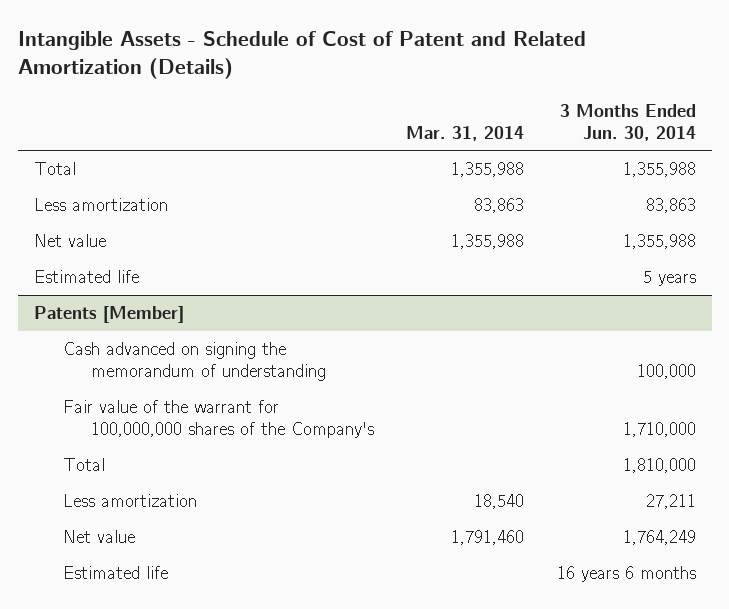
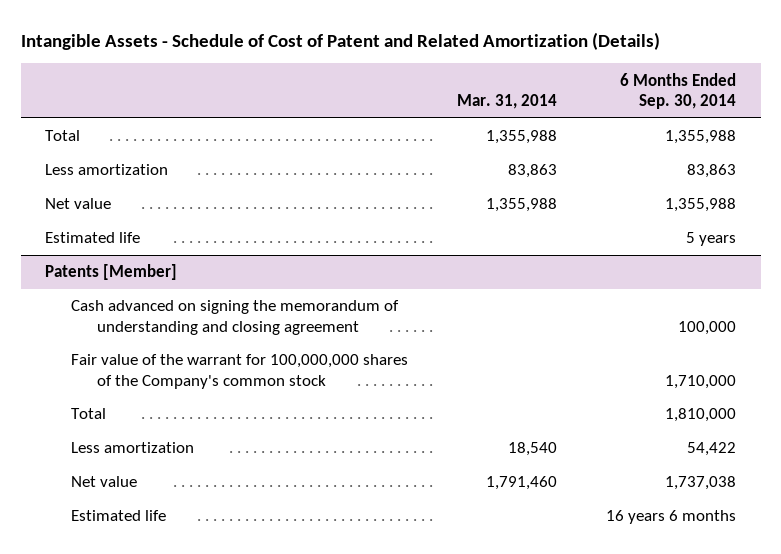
- | Mar. 31, 2014 | 3 Months Ended Jun. 30, 2014
+ | Mar. 31, 2014 | 6 Months Ended Sep. 30, 2014
@ Patents [Member]
- Cash advanced on signing the memorandum of understanding | | 100,000
- Fair value of the warrant for 100,000,000 shares of the Company's | | 1,710,000
+ Cash advanced on signing the memorandum of understanding and closing agreement | | 100,000
+ Fair value of the warrant for 100,000,000 shares of the Company's common stock | | 1,710,000

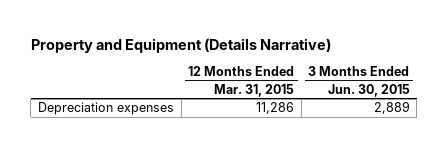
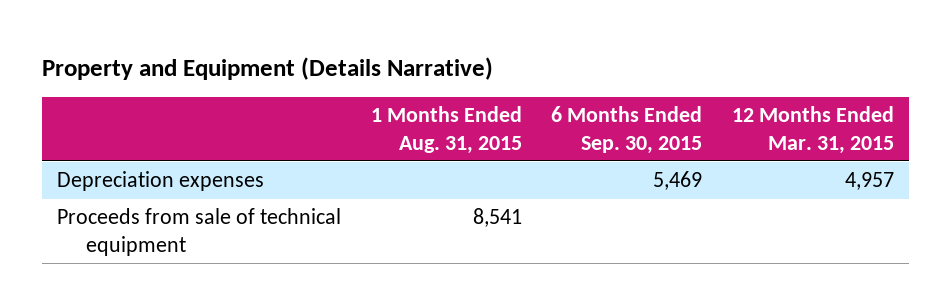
- | 12 Months Ended Mar. 31, 2015 | 3 Months Ended Jun. 30, 2015
+ | 1 Months Ended Aug. 31, 2015 | 6 Months Ended Sep. 30, 2015 | 12 Months Ended Mar. 31, 2015
- Depreciation expenses | 11,286 | 2,889
+ Depreciation expenses | | 5,469 | 4,957
+ Proceeds from sale of technical equipment | 8,541 | |

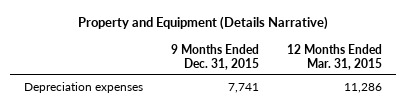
- | 1 Months Ended Aug. 31, 2015 | 6 Months Ended Sep. 30, 2015 | 12 Months Ended Mar. 31, 2015
+ | 9 Months Ended Dec. 31, 2015 | 12 Months Ended Mar. 31, 2015
- Depreciation expenses | | 5,469 | 4,957
- Proceeds from sale of technical equipment | 8,541 | |
+ Depreciation expenses | 7,741 | 11,286

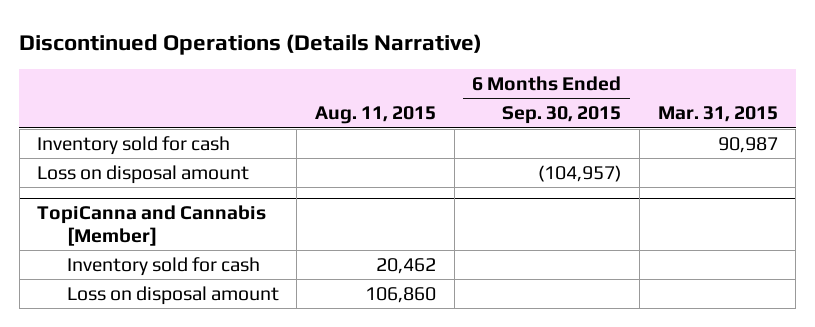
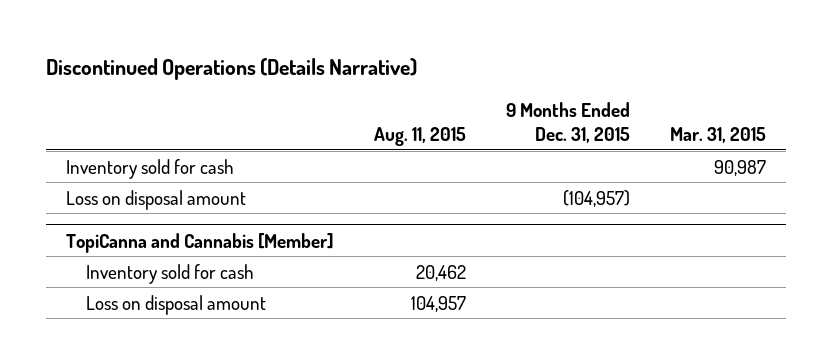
- | Aug. 11, 2015 | 6 Months Ended Sep. 30, 2015 | Mar. 31, 2015
+ | Aug. 11, 2015 | 9 Months Ended Dec. 31, 2015 | Mar. 31, 2015
@ TopiCanna and Cannabis [Member]
- Loss on disposal amount | 106,860 | |
+ Loss on disposal amount | 104,957 | |

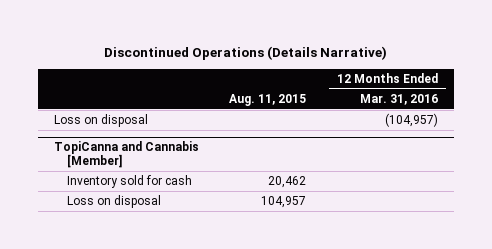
- | Aug. 11, 2015 | 9 Months Ended Dec. 31, 2015 | Mar. 31, 2015
+ | Aug. 11, 2015 | 12 Months Ended Mar. 31, 2016
- Inventory sold for cash | | | 90,987
- Loss on disposal amount | | (104,957) |
+ Loss on disposal | | (104,957)
@ TopiCanna and Cannabis [Member]
- Loss on disposal amount | 104,957 | |
+ Loss on disposal | 104,957 |

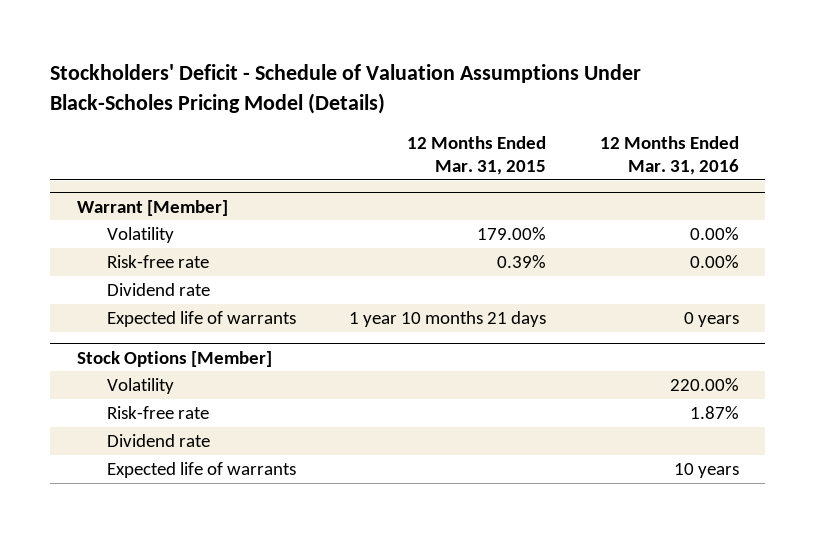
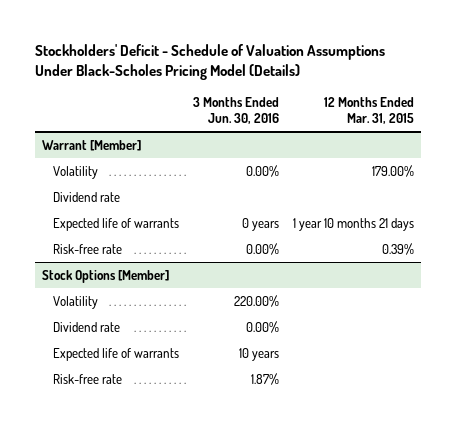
- | 12 Months Ended Mar. 31, 2015 | 12 Months Ended Mar. 31, 2016
+ | 3 Months Ended Jun. 30, 2016 | 12 Months Ended Mar. 31, 2015
@ Warrant [Member]
moved down: Risk-free rate | 0.00% | 0.39%
@ Stock Options [Member]
moved down: Risk-free rate | 1.87% |

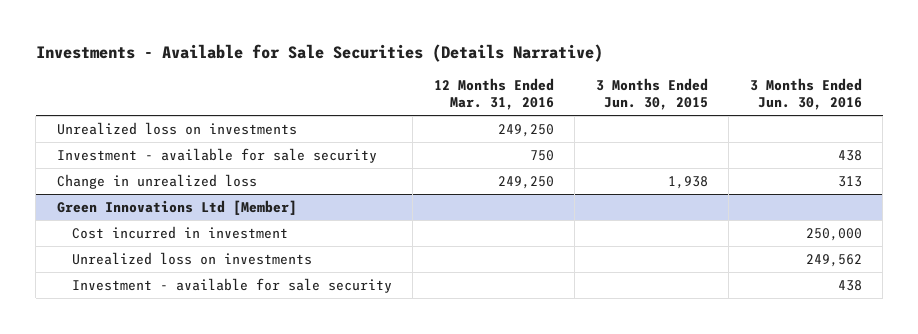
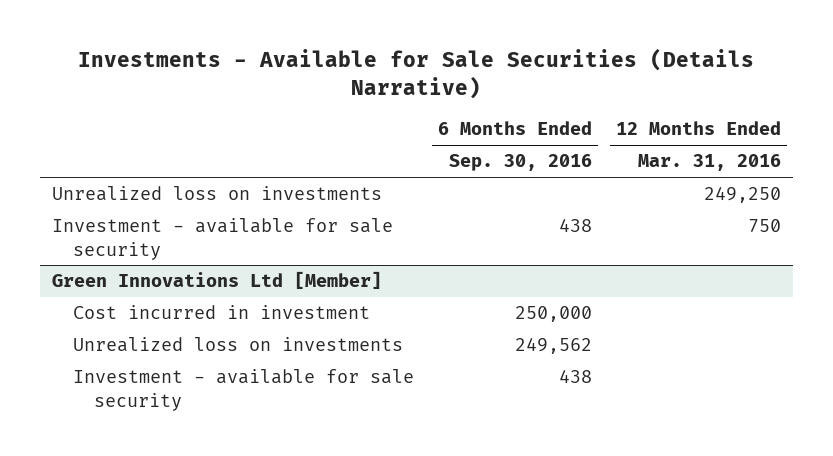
- | 12 Months Ended Mar. 31, 2016 | 3 Months Ended Jun. 30, 2015 | 3 Months Ended Jun. 30, 2016
+ | 6 Months Ended Sep. 30, 2016 | 12 Months Ended Mar. 31, 2016
- Change in unrealized loss | 249,250 | 1,938 | 313

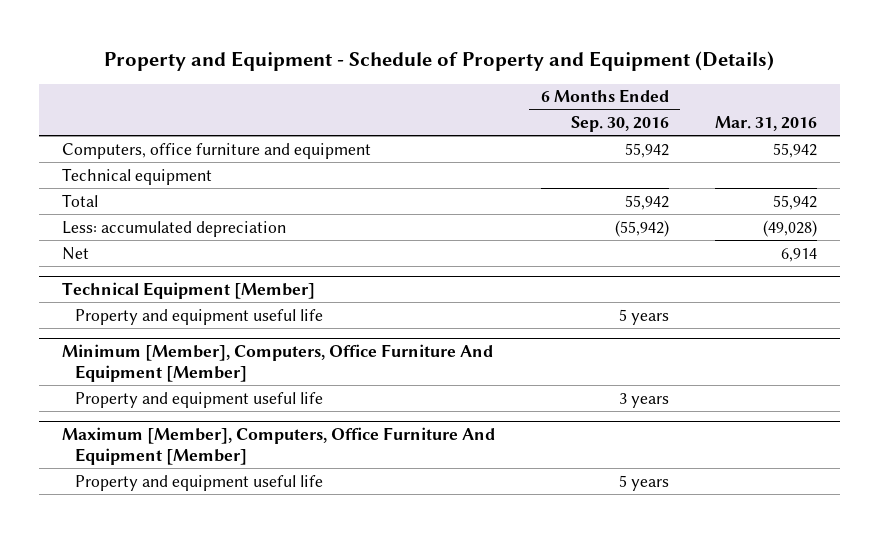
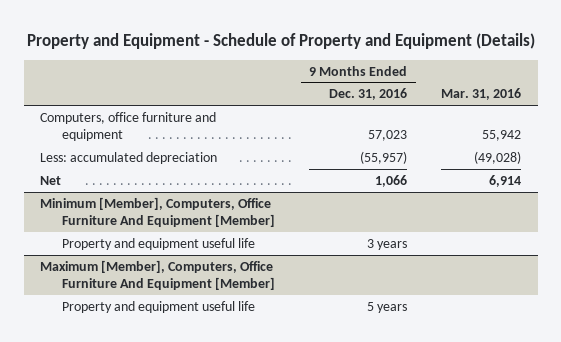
- | 6 Months Ended Sep. 30, 2016 | Mar. 31, 2016
+ | 9 Months Ended Dec. 31, 2016 | Mar. 31, 2016
- Technical equipment
- Total | 55,942 | 55,942
- Technical Equipment [Member]
- Property and equipment useful life | 5 years |

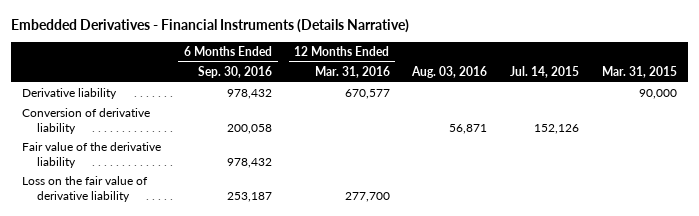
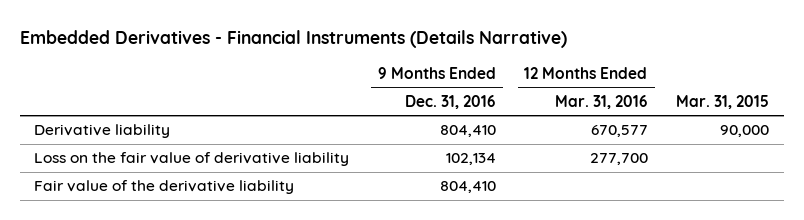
- | 6 Months Ended Sep. 30, 2016 | 12 Months Ended Mar. 31, 2016 | Aug. 03, 2016 | Jul. 14, 2015 | Mar. 31, 2015
+ | 9 Months Ended Dec. 31, 2016 | 12 Months Ended Mar. 31, 2016 | Mar. 31, 2015
- Conversion of derivative liability | 200,058 | | 56,871 | 152,126 |
moved down: Fair value of the derivative liability | 804,410 | |

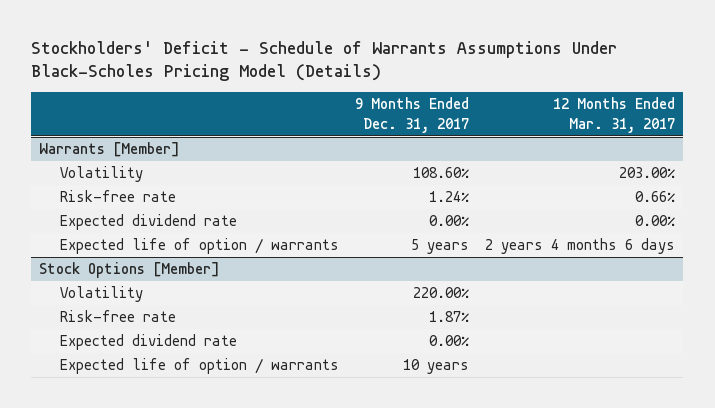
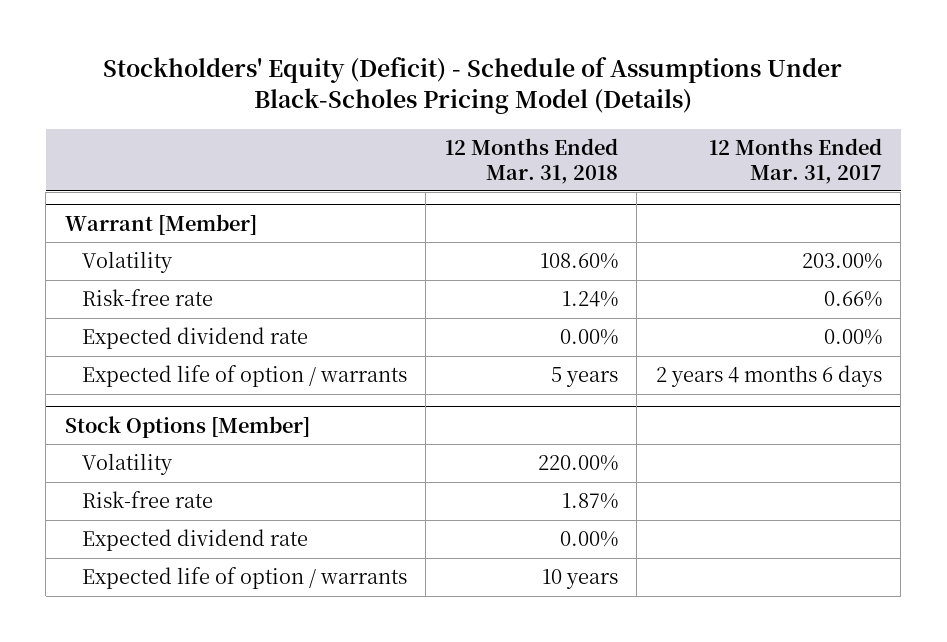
- Stockholders' Deficit - Schedule of Warrants Assumptions Under Black-Scholes Pricing Model (Details)
+ Stockholders' Equity (Deficit) - Schedule of Assumptions Under Black-Scholes Pricing Model (Details)
- | 9 Months Ended Dec. 31, 2017 | 12 Months Ended Mar. 31, 2017
+ | 12 Months Ended Mar. 31, 2018 | 12 Months Ended Mar. 31, 2017
- Warrants [Member]
+ Warrant [Member]

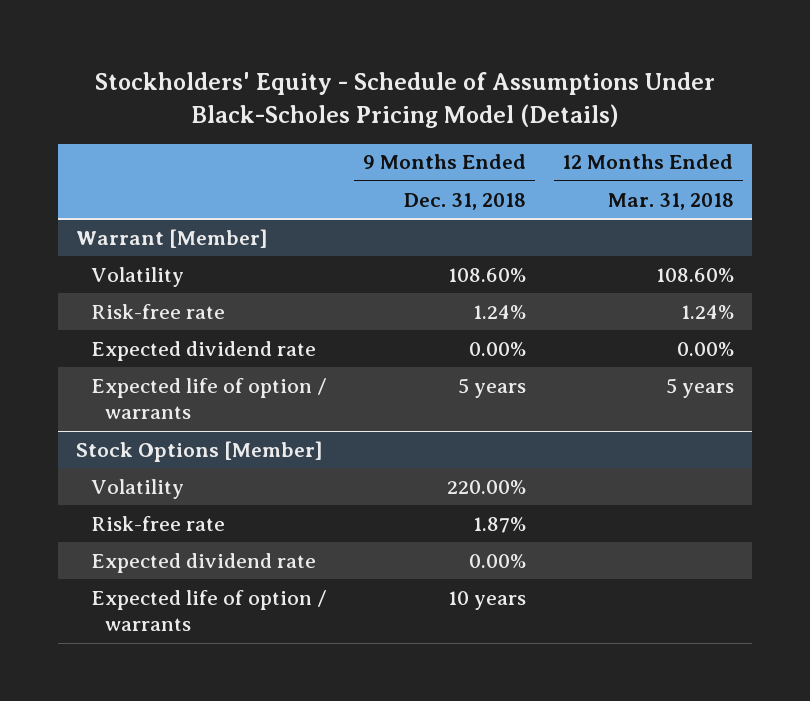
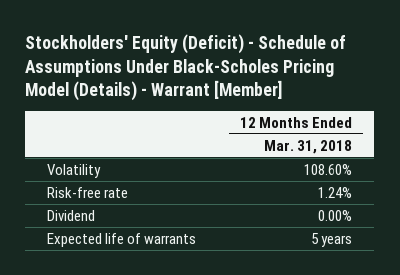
- Stockholders' Equity - Schedule of Assumptions Under Black-Scholes Pricing Model (Details)
+ Stockholders' Equity (Deficit) - Schedule of Assumptions Under Black-Scholes Pricing Model (Details) - Warrant [Member]
- | 9 Months Ended Dec. 31, 2018 | 12 Months Ended Mar. 31, 2018
+ | 12 Months Ended Mar. 31, 2018
- Warrant [Member]
- Expected dividend rate | 0.00% | 0.00%
- Expected life of option / warrants | 5 years | 5 years
- Stock Options [Member]
- Volatility | 220.00% |
- Risk-free rate | 1.87% |
- Expected dividend rate | 0.00% |
- Expected life of option / warrants | 10 years |
+ Dividend | 0.00%
+ Expected life of warrants | 5 years

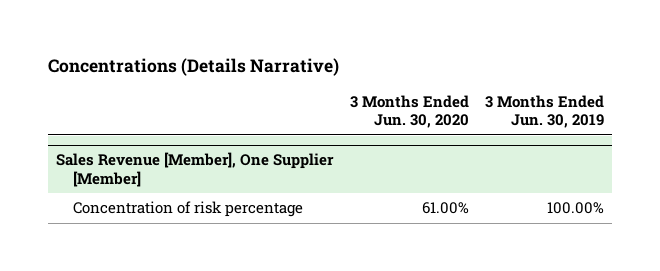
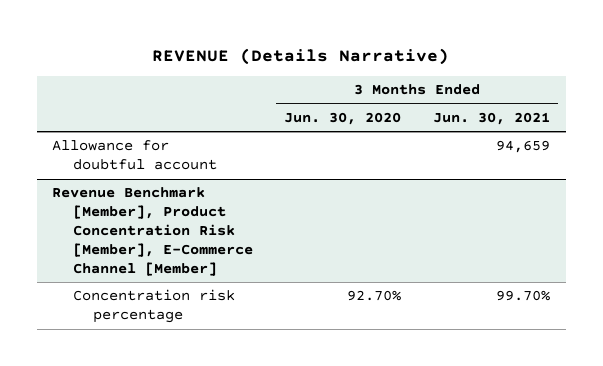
- Concentrations (Details Narrative)
+ REVENUE (Details Narrative)
- | 3 Months Ended Jun. 30, 2020 | 3 Months Ended Jun. 30, 2019
+ | 3 Months Ended Jun. 30, 2020 | 3 Months Ended Jun. 30, 2021
- Sales Revenue [Member], One Supplier [Member]
- Concentration of risk percentage | 61.00% | 100.00%
+ Allowance for doubtful account | | 94,659
+ Revenue Benchmark [Member], Product Concentration Risk [Member], E-Commerce Channel [Member]
+ Concentration risk percentage | 92.70% | 99.70%

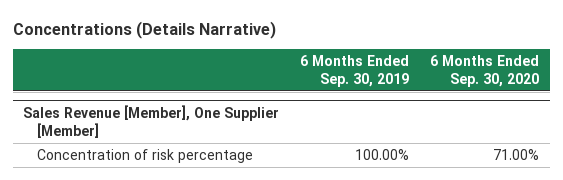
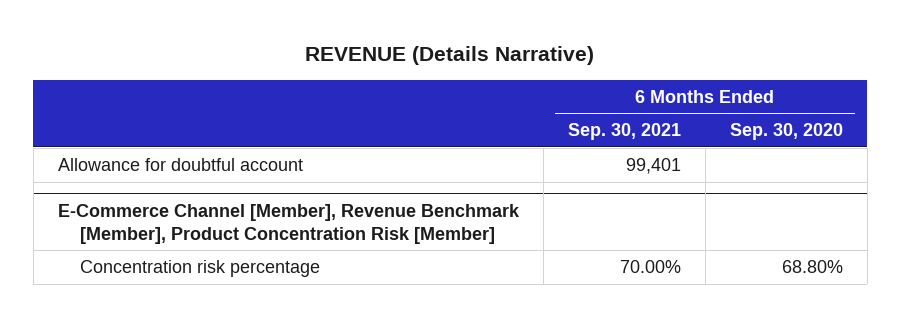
- Concentrations (Details Narrative)
+ REVENUE (Details Narrative)
- | 6 Months Ended Sep. 30, 2019 | 6 Months Ended Sep. 30, 2020
+ | 6 Months Ended Sep. 30, 2021 | 6 Months Ended Sep. 30, 2020
- Sales Revenue [Member], One Supplier [Member]
- Concentration of risk percentage | 100.00% | 71.00%
+ Allowance for doubtful account | 99,401 |
+ E-Commerce Channel [Member], Revenue Benchmark [Member], Product Concentration Risk [Member]
+ Concentration risk percentage | 70.00% | 68.80%

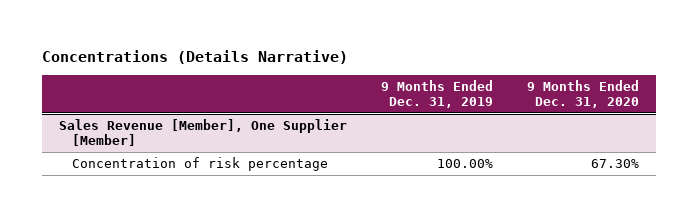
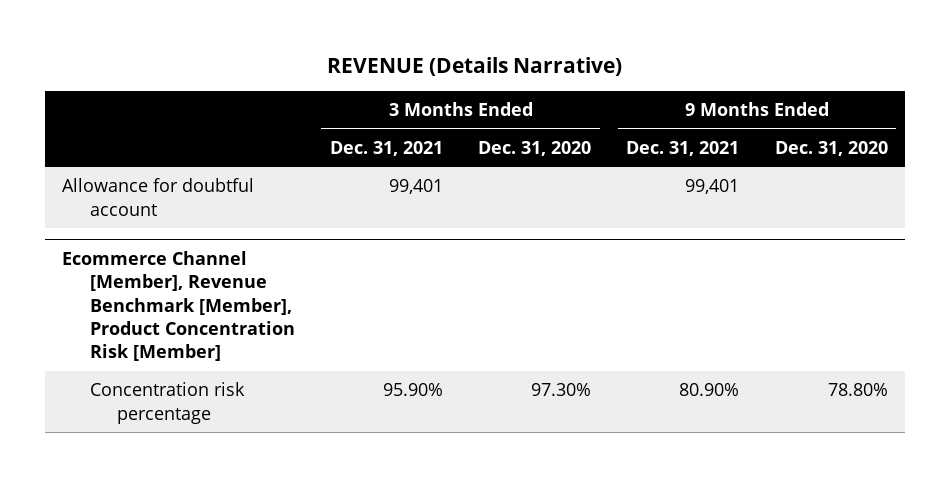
- Concentrations (Details Narrative)
+ REVENUE (Details Narrative)
- | 9 Months Ended Dec. 31, 2019 | 9 Months Ended Dec. 31, 2020
+ | 3 Months Ended Dec. 31, 2021 | 3 Months Ended Dec. 31, 2020 | 9 Months Ended Dec. 31, 2021 | 9 Months Ended Dec. 31, 2020
- Sales Revenue [Member], One Supplier [Member]
- Concentration of risk percentage | 100.00% | 67.30%
+ Allowance for doubtful account | 99,401 | | 99,401 |
+ Ecommerce Channel [Member], Revenue Benchmark [Member], Product Concentration Risk [Member]
+ Concentration risk percentage | 95.90% | 97.30% | 80.90% | 78.80%

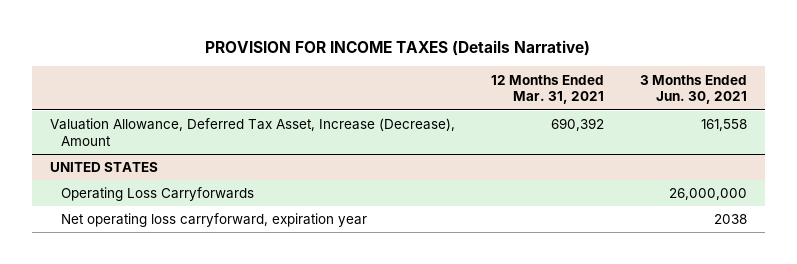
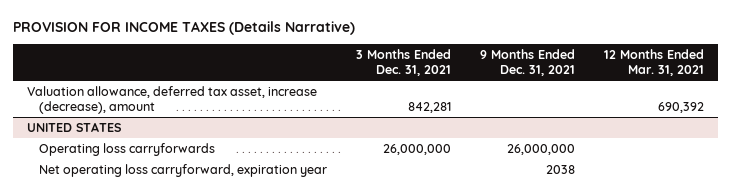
- | 12 Months Ended Mar. 31, 2021 | 3 Months Ended Jun. 30, 2021
+ | 3 Months Ended Dec. 31, 2021 | 9 Months Ended Dec. 31, 2021 | 12 Months Ended Mar. 31, 2021
- Valuation Allowance, Deferred Tax Asset, Increase (Decrease), Amount | 690,392 | 161,558
+ Valuation allowance, deferred tax asset, increase (decrease), amount | 842,281 | | 690,392
@ UNITED STATES
- Operating Loss Carryforwards | | 26,000,000
+ Operating loss carryforwards | 26,000,000 | 26,000,000 |

